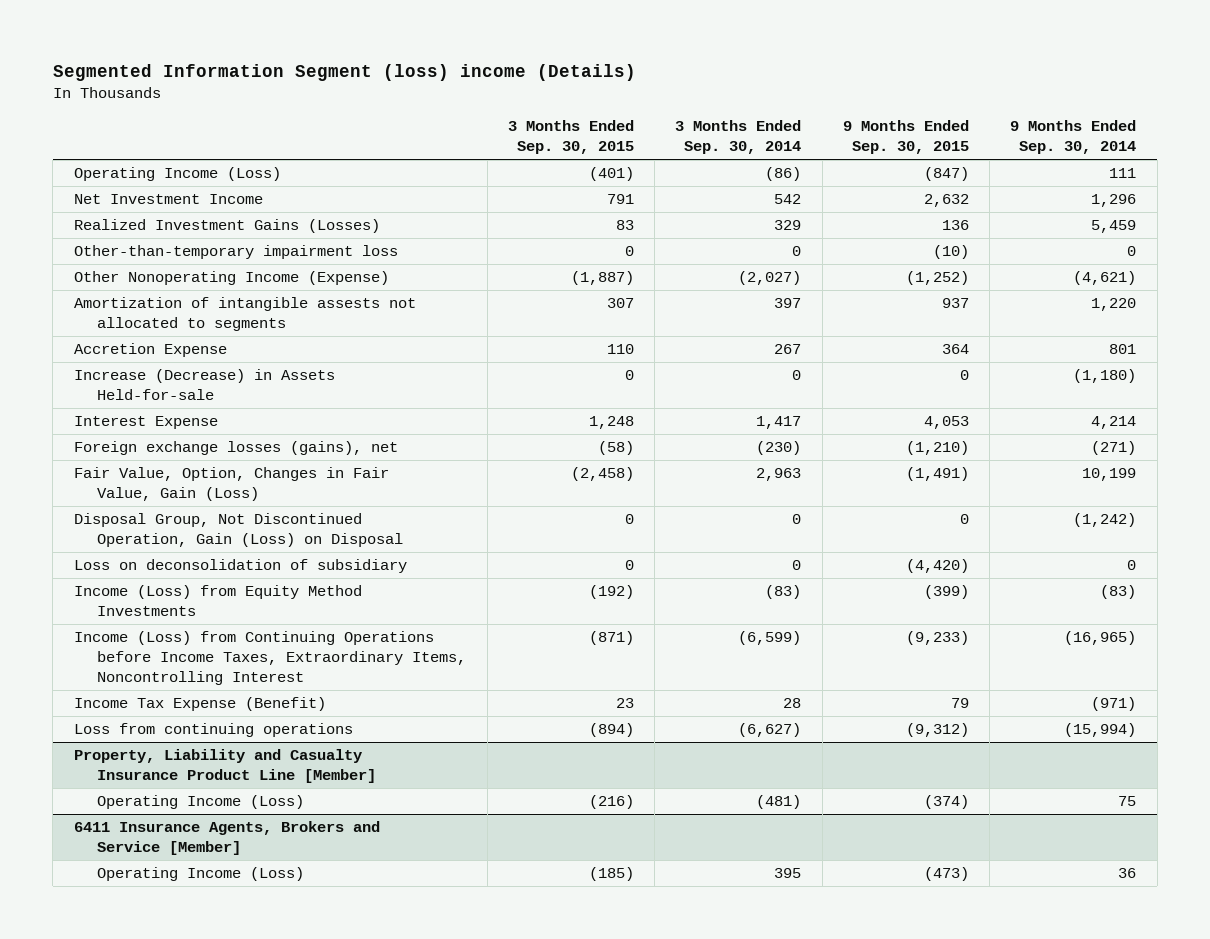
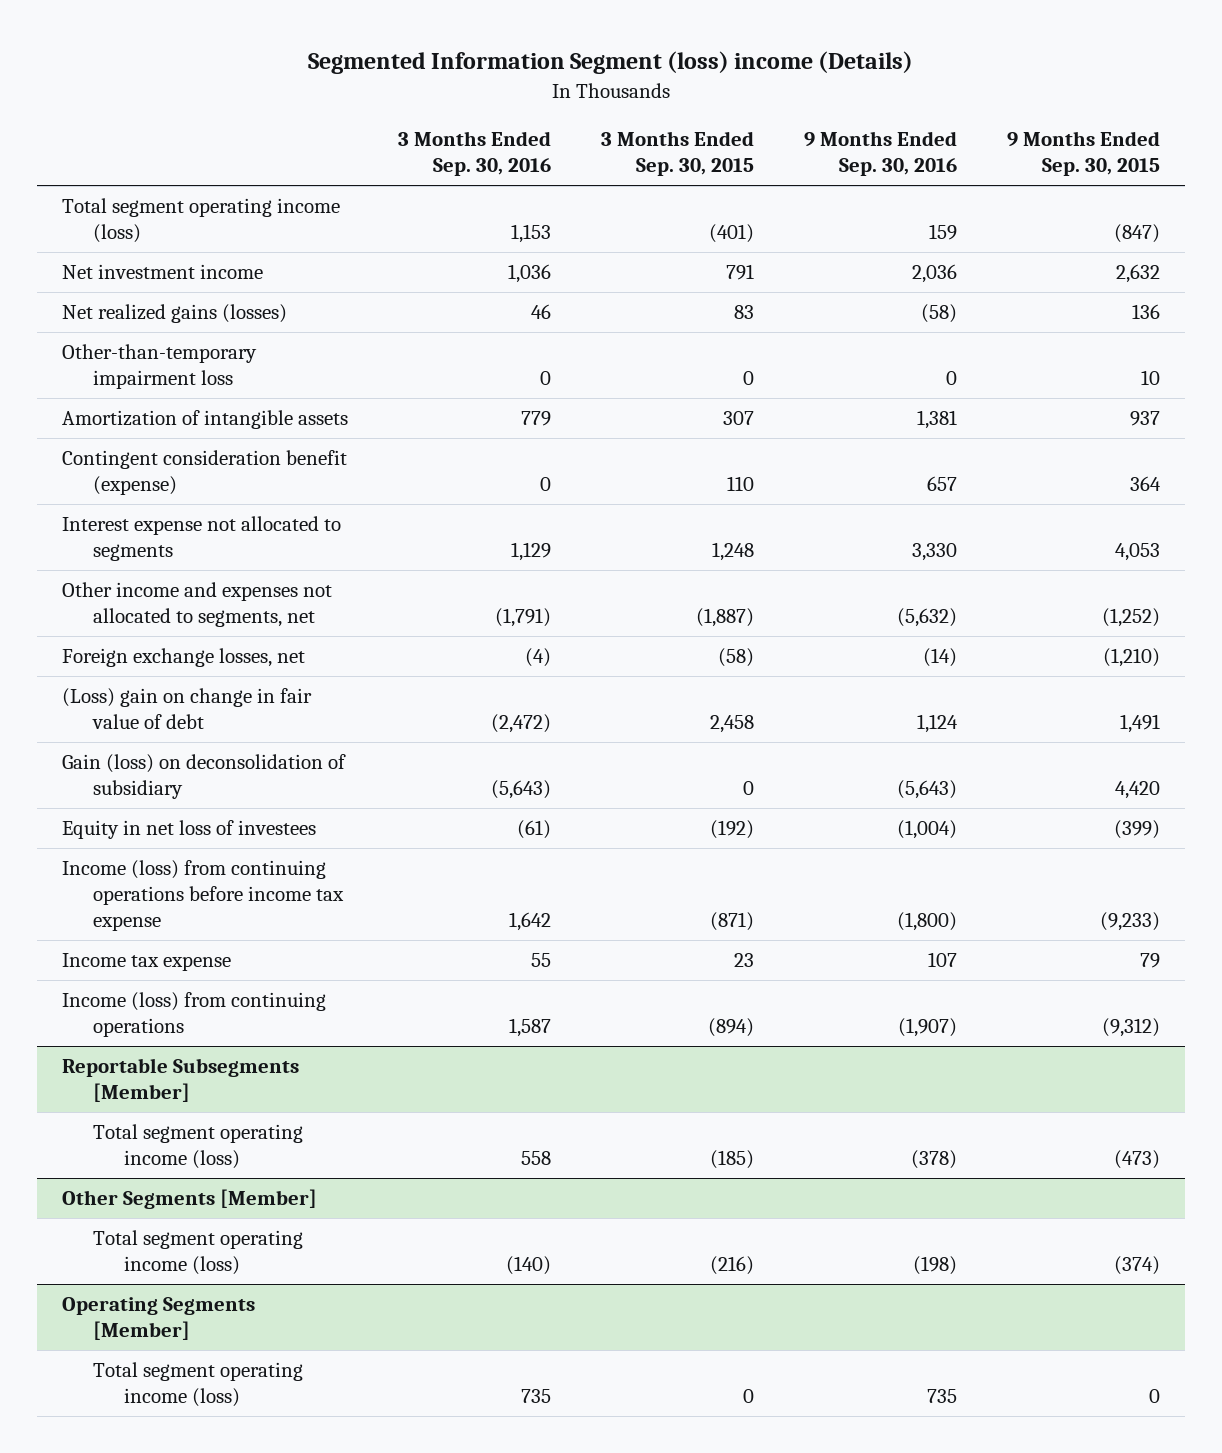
- | 3 Months Ended Sep. 30, 2015 | 3 Months Ended Sep. 30, 2014 | 9 Months Ended Sep. 30, 2015 | 9 Months Ended Sep. 30, 2014
+ | 3 Months Ended Sep. 30, 2016 | 3 Months Ended Sep. 30, 2015 | 9 Months Ended Sep. 30, 2016 | 9 Months Ended Sep. 30, 2015
- Operating Income (Loss) | (401) | (86) | (847) | 111
- Net Investment Income | 791 | 542 | 2,632 | 1,296
- Realized Investment Gains (Losses) | 83 | 329 | 136 | 5,459
- Other-than-temporary impairment loss | 0 | 0 | (10) | 0
- Other Nonoperating Income (Expense) | (1,887) | (2,027) | (1,252) | (4,621)
- Amortization of intangible assests not allocated to segments | 307 | 397 | 937 | 1,220
- Accretion Expense | 110 | 267 | 364 | 801
- Increase (Decrease) in Assets Held-for-sale | 0 | 0 | 0 | (1,180)
- Interest Expense | 1,248 | 1,417 | 4,053 | 4,214
- Foreign exchange losses (gains), net | (58) | (230) | (1,210) | (271)
- Fair Value, Option, Changes in Fair Value, Gain (Loss) | (2,458) | 2,963 | (1,491) | 10,199
- Disposal Group, Not Discontinued Operation, Gain (Loss) on Disposal | 0 | 0 | 0 | (1,242)
- Loss on deconsolidation of subsidiary | 0 | 0 | (4,420) | 0
- Income (Loss) from Equity Method Investments | (192) | (83) | (399) | (83)
- Income (Loss) from Continuing Operations before Income Taxes, Extraordinary Items, Noncontrolling Interest | (871) | (6,599) | (9,233) | (16,965)
- Income Tax Expense (Benefit) | 23 | 28 | 79 | (971)
- Loss from continuing operations | (894) | (6,627) | (9,312) | (15,994)
- Property, Liability and Casualty Insurance Product Line [Member]
- Operating Income (Loss) | (216) | (481) | (374) | 75
- 6411 Insurance Agents, Brokers and Service [Member]
- Operating Income (Loss) | (185) | 395 | (473) | 36
+ Total segment operating income (loss) | 1,153 | (401) | 159 | (847)
+ Net investment income | 1,036 | 791 | 2,036 | 2,632
+ Net realized gains (losses) | 46 | 83 | (58) | 136
+ Other-than-temporary impairment loss | 0 | 0 | 0 | 10
+ Amortization of intangible assets | 779 | 307 | 1,381 | 937
+ Contingent consideration benefit (expense) | 0 | 110 | 657 | 364
+ Interest expense not allocated to segments | 1,129 | 1,248 | 3,330 | 4,053
+ Other income and expenses not allocated to segments, net | (1,791) | (1,887) | (5,632) | (1,252)
+ Foreign exchange losses, net | (4) | (58) | (14) | (1,210)
+ (Loss) gain on change in fair value of debt | (2,472) | 2,458 | 1,124 | 1,491
+ Gain (loss) on deconsolidation of subsidiary | (5,643) | 0 | (5,643) | 4,420
+ Equity in net loss of investees | (61) | (192) | (1,004) | (399)
+ Income (loss) from continuing operations before income tax expense | 1,642 | (871) | (1,800) | (9,233)
+ Income tax expense | 55 | 23 | 107 | 79
+ Income (loss) from continuing operations | 1,587 | (894) | (1,907) | (9,312)
+ Reportable Subsegments [Member]
+ Total segment operating income (loss) | 558 | (185) | (378) | (473)
+ Other Segments [Member]
+ Total segment operating income (loss) | (140) | (216) | (198) | (374)
+ Operating Segments [Member]
+ Total segment operating income (loss) | 735 | 0 | 735 | 0

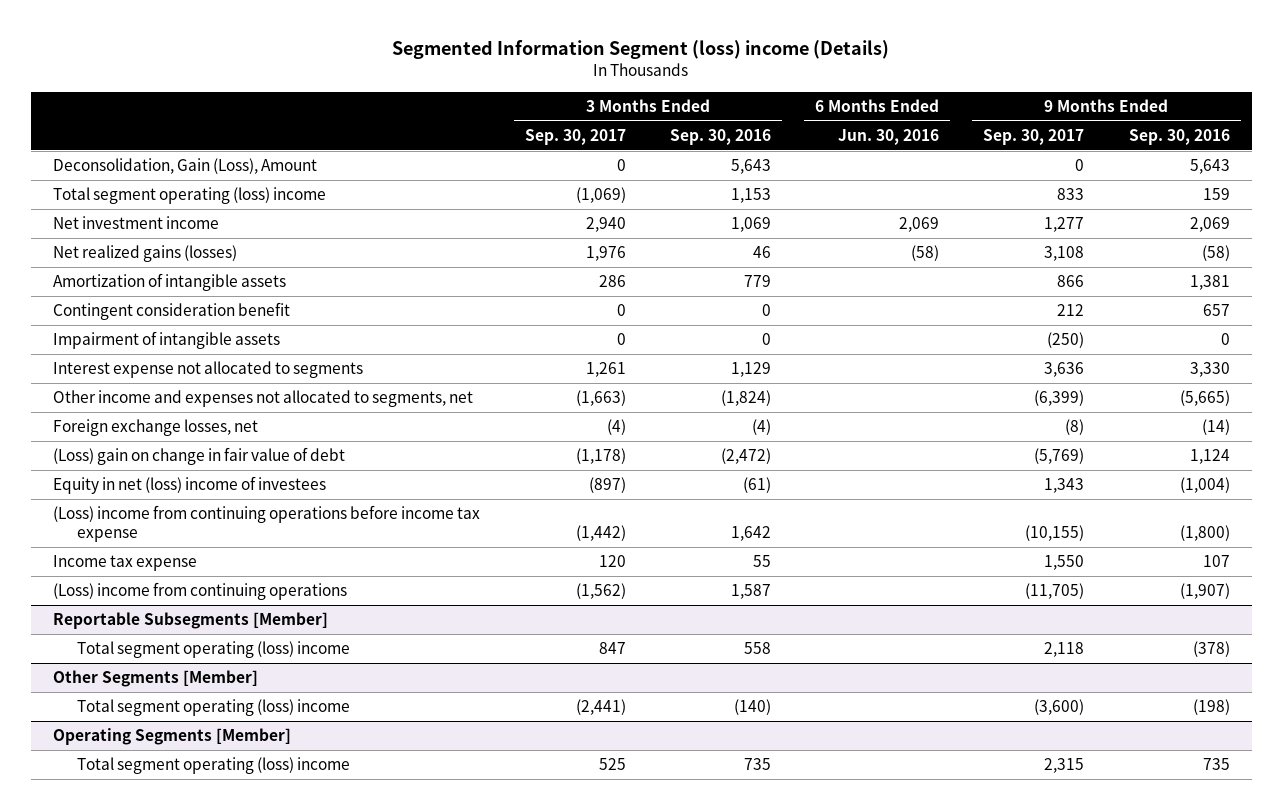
- | 3 Months Ended Sep. 30, 2016 | 3 Months Ended Sep. 30, 2015 | 9 Months Ended Sep. 30, 2016 | 9 Months Ended Sep. 30, 2015
+ | 3 Months Ended Sep. 30, 2017 | 3 Months Ended Sep. 30, 2016 | 6 Months Ended Jun. 30, 2016 | 9 Months Ended Sep. 30, 2017 | 9 Months Ended Sep. 30, 2016
- Total segment operating income (loss) | 1,153 | (401) | 159 | (847)
- Net investment income | 1,036 | 791 | 2,036 | 2,632
+ Deconsolidation, Gain (Loss), Amount | 0 | 5,643 | | 0 | 5,643
+ Total segment operating (loss) income | (1,069) | 1,153 | | 833 | 159
+ Net investment income | 2,940 | 1,069 | 2,069 | 1,277 | 2,069
- Other-than-temporary impairment loss | 0 | 0 | 0 | 10
- Contingent consideration benefit (expense) | 0 | 110 | 657 | 364
+ Contingent consideration benefit | 0 | 0 | | 212 | 657
+ Impairment of intangible assets | 0 | 0 | | (250) | 0
- Other income and expenses not allocated to segments, net | (1,791) | (1,887) | (5,632) | (1,252)
+ Other income and expenses not allocated to segments, net | (1,663) | (1,824) | | (6,399) | (5,665)
- Gain (loss) on deconsolidation of subsidiary | (5,643) | 0 | (5,643) | 4,420
- Equity in net loss of investees | (61) | (192) | (1,004) | (399)
- Income (loss) from continuing operations before income tax expense | 1,642 | (871) | (1,800) | (9,233)
+ Equity in net (loss) income of investees | (897) | (61) | | 1,343 | (1,004)
+ (Loss) income from continuing operations before income tax expense | (1,442) | 1,642 | | (10,155) | (1,800)
- Income (loss) from continuing operations | 1,587 | (894) | (1,907) | (9,312)
+ (Loss) income from continuing operations | (1,562) | 1,587 | | (11,705) | (1,907)
@ Reportable Subsegments [Member]
- Total segment operating income (loss) | 558 | (185) | (378) | (473)
+ Total segment operating (loss) income | 847 | 558 | | 2,118 | (378)
@ Other Segments [Member]
- Total segment operating income (loss) | (140) | (216) | (198) | (374)
+ Total segment operating (loss) income | (2,441) | (140) | | (3,600) | (198)
@ Operating Segments [Member]
- Total segment operating income (loss) | 735 | 0 | 735 | 0
+ Total segment operating (loss) income | 525 | 735 | | 2,315 | 735

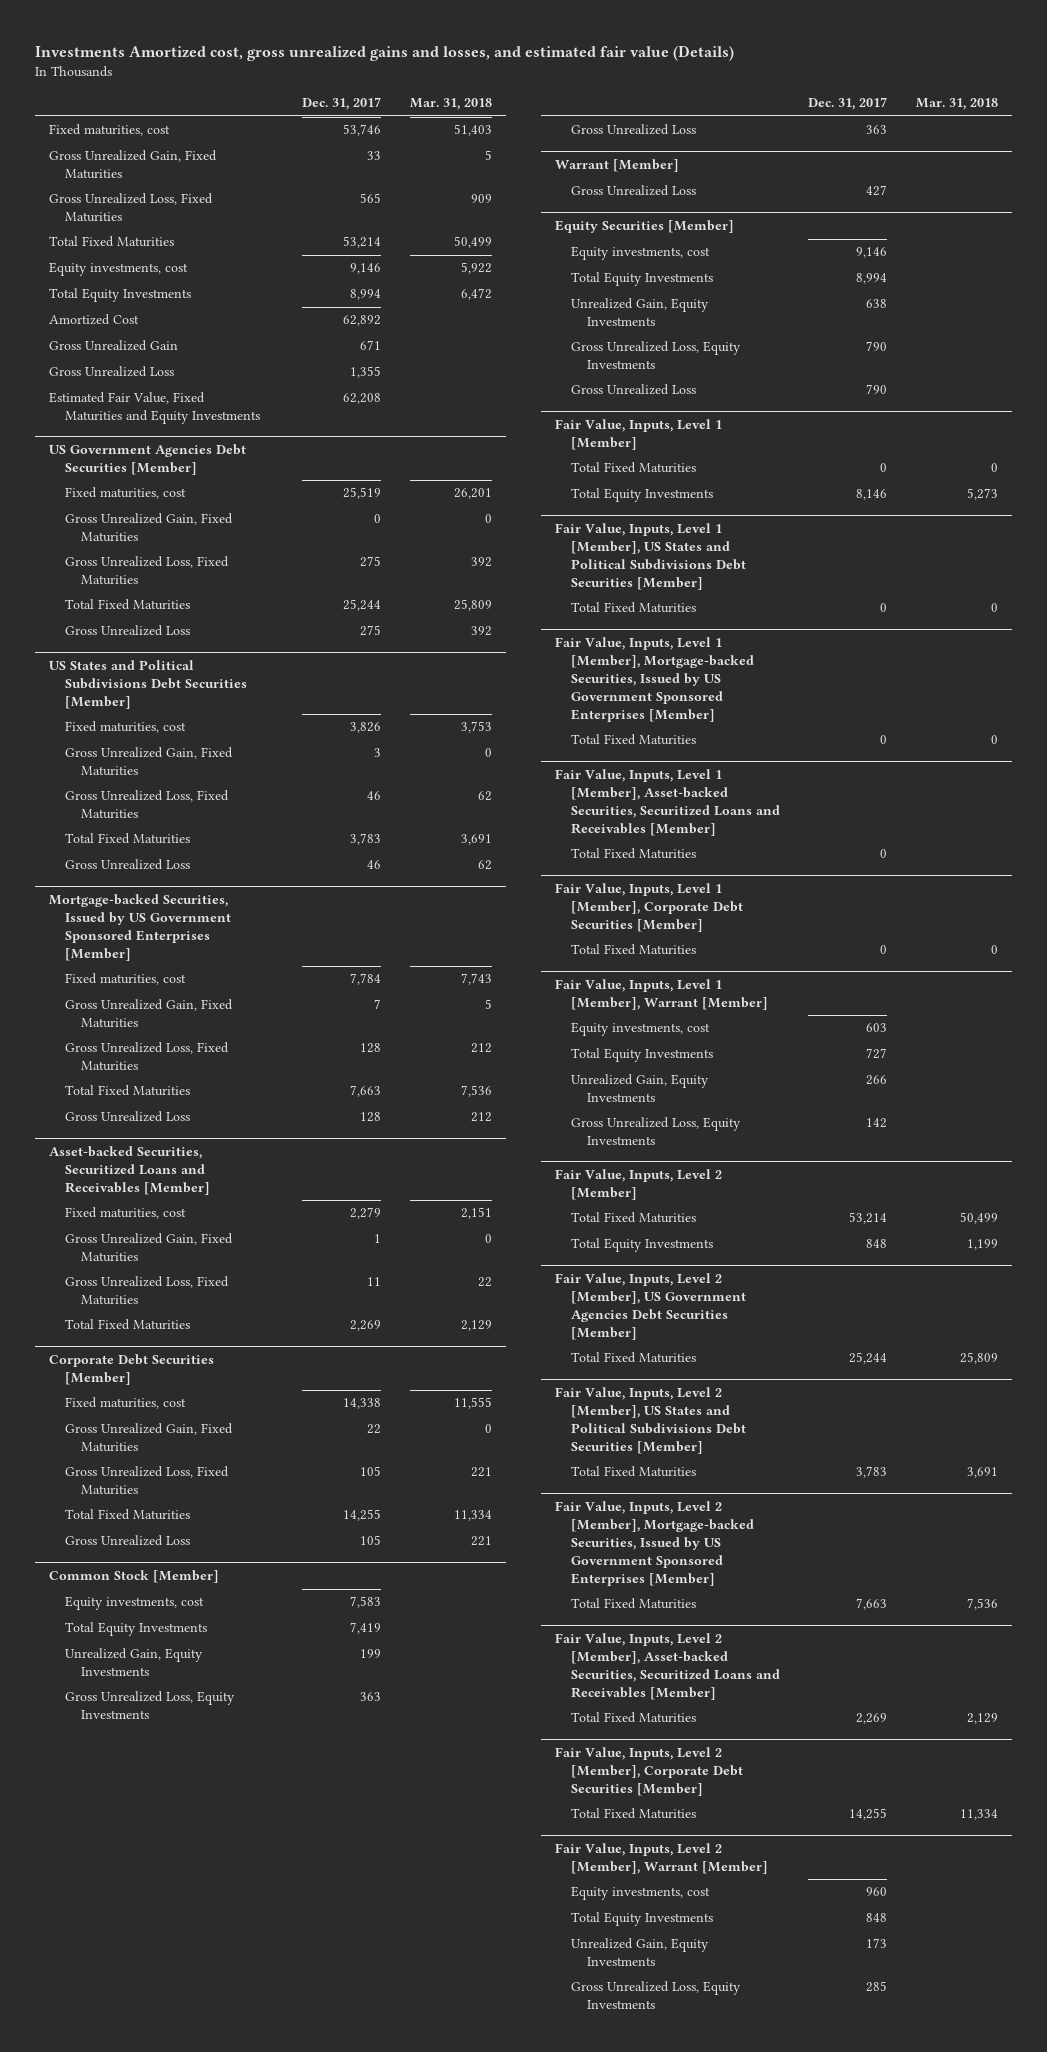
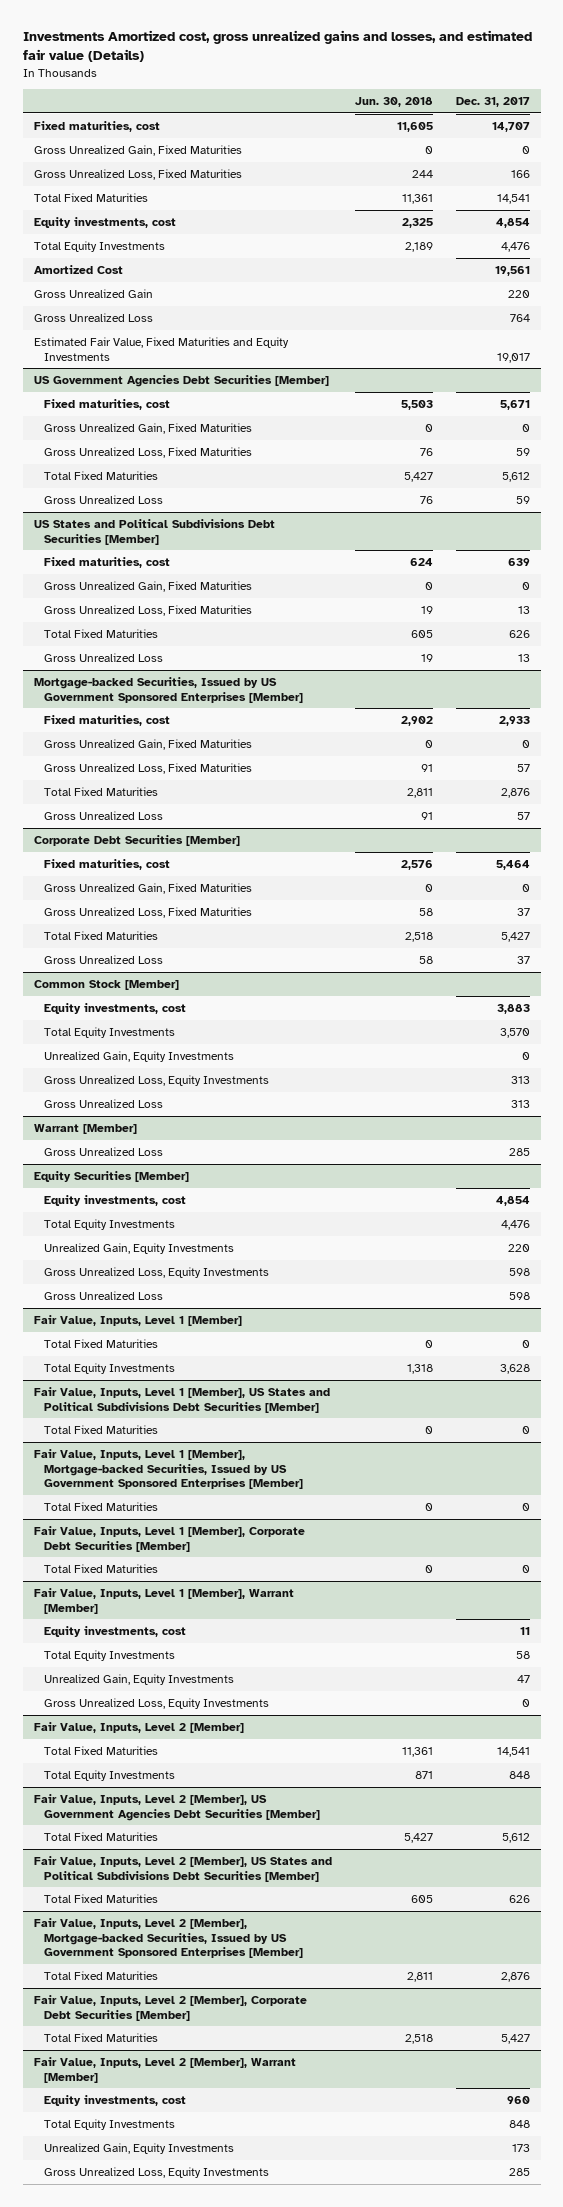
- | Dec. 31, 2017 | Mar. 31, 2018
+ | Jun. 30, 2018 | Dec. 31, 2017
- Fixed maturities, cost | 53,746 | 51,403
- Gross Unrealized Gain, Fixed Maturities | 33 | 5
- Gross Unrealized Loss, Fixed Maturities | 565 | 909
- Total Fixed Maturities | 53,214 | 50,499
- Equity investments, cost | 9,146 | 5,922
- Total Equity Investments | 8,994 | 6,472
- Amortized Cost | 62,892 |
- Gross Unrealized Gain | 671 |
- Gross Unrealized Loss | 1,355 |
- Estimated Fair Value, Fixed Maturities and Equity Investments | 62,208 |
+ Fixed maturities, cost | 11,605 | 14,707
+ Gross Unrealized Gain, Fixed Maturities | 0 | 0
+ Gross Unrealized Loss, Fixed Maturities | 244 | 166
+ Total Fixed Maturities | 11,361 | 14,541
+ Equity investments, cost | 2,325 | 4,854
+ Total Equity Investments | 2,189 | 4,476
+ Amortized Cost | | 19,561
+ Gross Unrealized Gain | | 220
+ Gross Unrealized Loss | | 764
+ Estimated Fair Value, Fixed Maturities and Equity Investments | | 19,017
@ US Government Agencies Debt Securities [Member]
- Fixed maturities, cost | 25,519 | 26,201
+ Fixed maturities, cost | 5,503 | 5,671
- Gross Unrealized Loss, Fixed Maturities | 275 | 392
- Total Fixed Maturities | 25,244 | 25,809
- Gross Unrealized Loss | 275 | 392
+ Gross Unrealized Loss, Fixed Maturities | 76 | 59
+ Total Fixed Maturities | 5,427 | 5,612
+ Gross Unrealized Loss | 76 | 59
@ US States and Political Subdivisions Debt Securities [Member]
- Fixed maturities, cost | 3,826 | 3,753
- Gross Unrealized Gain, Fixed Maturities | 3 | 0
- Gross Unrealized Loss, Fixed Maturities | 46 | 62
- Total Fixed Maturities | 3,783 | 3,691
- Gross Unrealized Loss | 46 | 62
+ Fixed maturities, cost | 624 | 639
+ Gross Unrealized Gain, Fixed Maturities | 0 | 0
+ Gross Unrealized Loss, Fixed Maturities | 19 | 13
+ Total Fixed Maturities | 605 | 626
+ Gross Unrealized Loss | 19 | 13
@ Mortgage-backed Securities, Issued by US Government Sponsored Enterprises [Member]
- Fixed maturities, cost | 7,784 | 7,743
- Gross Unrealized Gain, Fixed Maturities | 7 | 5
- Gross Unrealized Loss, Fixed Maturities | 128 | 212
- Total Fixed Maturities | 7,663 | 7,536
- Gross Unrealized Loss | 128 | 212
- Asset-backed Securities, Securitized Loans and Receivables [Member]
- Fixed maturities, cost | 2,279 | 2,151
- Gross Unrealized Gain, Fixed Maturities | 1 | 0
- Gross Unrealized Loss, Fixed Maturities | 11 | 22
- Total Fixed Maturities | 2,269 | 2,129
@ Mortgage-backed Securities, Issued by US Government Sponsored Enterprises [Member]
+ Fixed maturities, cost | 2,902 | 2,933
+ Gross Unrealized Gain, Fixed Maturities | 0 | 0
+ Gross Unrealized Loss, Fixed Maturities | 91 | 57
+ Total Fixed Maturities | 2,811 | 2,876
+ Gross Unrealized Loss | 91 | 57
@ Corporate Debt Securities [Member]
- Fixed maturities, cost | 14,338 | 11,555
- Gross Unrealized Gain, Fixed Maturities | 22 | 0
- Gross Unrealized Loss, Fixed Maturities | 105 | 221
- Total Fixed Maturities | 14,255 | 11,334
- Gross Unrealized Loss | 105 | 221
+ Fixed maturities, cost | 2,576 | 5,464
+ Gross Unrealized Gain, Fixed Maturities | 0 | 0
+ Gross Unrealized Loss, Fixed Maturities | 58 | 37
+ Total Fixed Maturities | 2,518 | 5,427
+ Gross Unrealized Loss | 58 | 37
@ Common Stock [Member]
- Equity investments, cost | 7,583 |
- Total Equity Investments | 7,419 |
- Unrealized Gain, Equity Investments | 199 |
- Gross Unrealized Loss, Equity Investments | 363 |
- Gross Unrealized Loss | 363 |
+ Equity investments, cost | | 3,883
+ Total Equity Investments | | 3,570
+ Unrealized Gain, Equity Investments | | 0
+ Gross Unrealized Loss, Equity Investments | | 313
+ Gross Unrealized Loss | | 313
@ Warrant [Member]
- Gross Unrealized Loss | 427 |
+ Gross Unrealized Loss | | 285
@ Equity Securities [Member]
- Equity investments, cost | 9,146 |
- Total Equity Investments | 8,994 |
- Unrealized Gain, Equity Investments | 638 |
- Gross Unrealized Loss, Equity Investments | 790 |
- Gross Unrealized Loss | 790 |
+ Equity investments, cost | | 4,854
+ Total Equity Investments | | 4,476
+ Unrealized Gain, Equity Investments | | 220
+ Gross Unrealized Loss, Equity Investments | | 598
+ Gross Unrealized Loss | | 598
@ Fair Value, Inputs, Level 1 [Member]
- Total Equity Investments | 8,146 | 5,273
+ Total Equity Investments | 1,318 | 3,628
- Fair Value, Inputs, Level 1 [Member], Asset-backed Securities, Securitized Loans and Receivables [Member]
- Total Fixed Maturities | 0 |
@ Fair Value, Inputs, Level 1 [Member], Warrant [Member]
- Equity investments, cost | 603 |
- Total Equity Investments | 727 |
- Unrealized Gain, Equity Investments | 266 |
- Gross Unrealized Loss, Equity Investments | 142 |
+ Equity investments, cost | | 11
+ Total Equity Investments | | 58
+ Unrealized Gain, Equity Investments | | 47
+ Gross Unrealized Loss, Equity Investments | | 0
@ Fair Value, Inputs, Level 2 [Member]
- Total Fixed Maturities | 53,214 | 50,499
+ Total Fixed Maturities | 11,361 | 14,541
@ Fair Value, Inputs, Level 2 [Member], US Government Agencies Debt Securities [Member]
- Total Fixed Maturities | 25,244 | 25,809
+ Total Fixed Maturities | 5,427 | 5,612
@ Fair Value, Inputs, Level 2 [Member], US States and Political Subdivisions Debt Securities [Member]
- Total Fixed Maturities | 3,783 | 3,691
+ Total Fixed Maturities | 605 | 626
@ Fair Value, Inputs, Level 2 [Member], Mortgage-backed Securities, Issued by US Government Sponsored Enterprises [Member]
- Total Fixed Maturities | 7,663 | 7,536
- Fair Value, Inputs, Level 2 [Member], Asset-backed Securities, Securitized Loans and Receivables [Member]
- Total Fixed Maturities | 2,269 | 2,129
@ Fair Value, Inputs, Level 2 [Member], Mortgage-backed Securities, Issued by US Government Sponsored Enterprises [Member]
+ Total Fixed Maturities | 2,811 | 2,876
@ Fair Value, Inputs, Level 2 [Member], Corporate Debt Securities [Member]
- Total Fixed Maturities | 14,255 | 11,334
+ Total Fixed Maturities | 2,518 | 5,427

